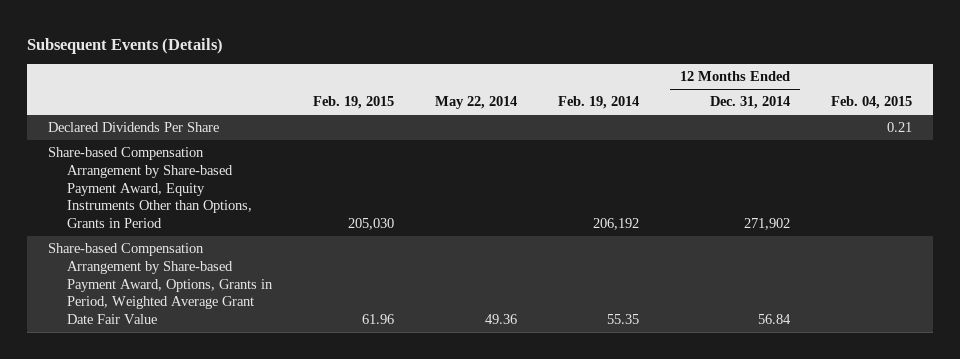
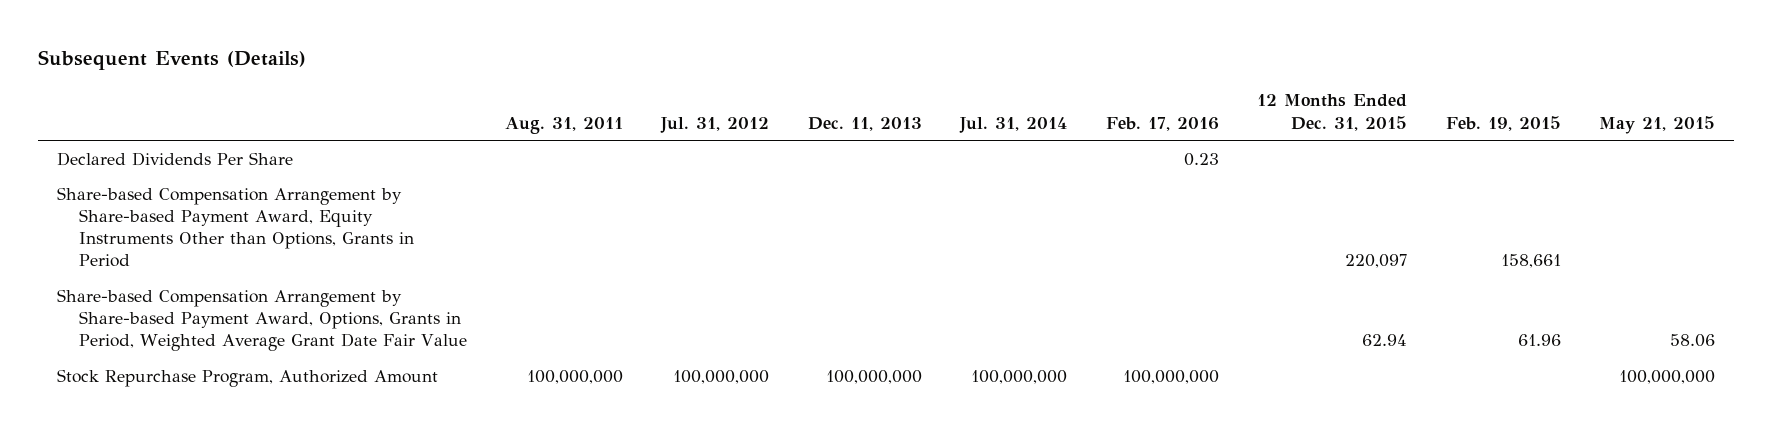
- | Feb. 19, 2015 | May 22, 2014 | Feb. 19, 2014 | 12 Months Ended Dec. 31, 2014 | Feb. 04, 2015
+ | Aug. 31, 2011 | Jul. 31, 2012 | Dec. 11, 2013 | Jul. 31, 2014 | Feb. 17, 2016 | 12 Months Ended Dec. 31, 2015 | Feb. 19, 2015 | May 21, 2015
- Share-based Compensation Arrangement by Share-based Payment Award, Equity Instruments Other than Options, Grants in Period | 205,030 | | 206,192 | 271,902 |
+ Share-based Compensation Arrangement by Share-based Payment Award, Equity Instruments Other than Options, Grants in Period | | | | | | 220,097 | 158,661 |
+ Stock Repurchase Program, Authorized Amount | 100,000,000 | 100,000,000 | 100,000,000 | 100,000,000 | 100,000,000 | | | 100,000,000

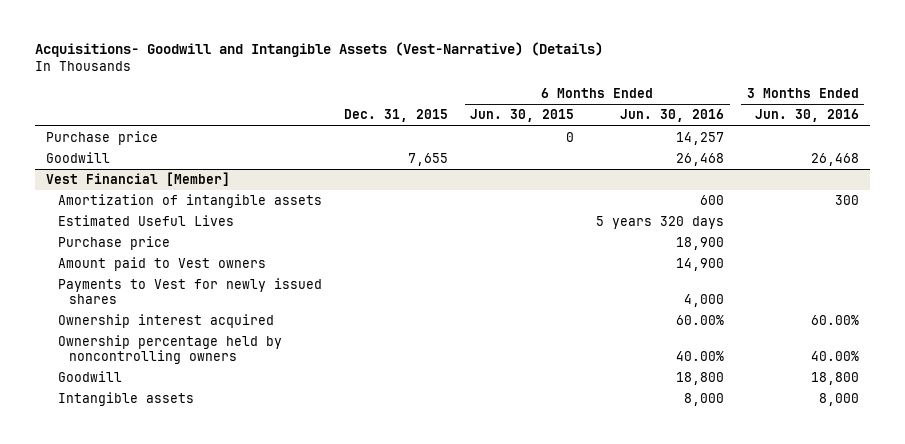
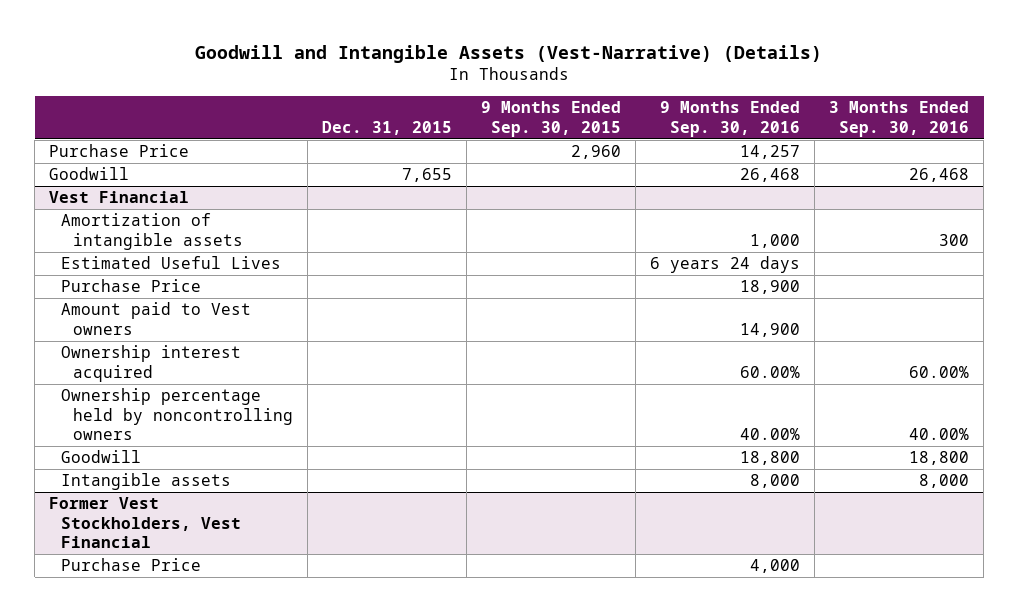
- Acquisitions- Goodwill and Intangible Assets (Vest-Narrative) (Details)
+ Goodwill and Intangible Assets (Vest-Narrative) (Details)
- | Dec. 31, 2015 | 6 Months Ended Jun. 30, 2015 | 6 Months Ended Jun. 30, 2016 | 3 Months Ended Jun. 30, 2016
+ | Dec. 31, 2015 | 9 Months Ended Sep. 30, 2015 | 9 Months Ended Sep. 30, 2016 | 3 Months Ended Sep. 30, 2016
- Purchase price | | 0 | 14,257 |
+ Purchase Price | | 2,960 | 14,257 |
- Vest Financial [Member]
+ Vest Financial
- Purchase price | | | 18,900 |
+ Purchase Price | | | 18,900 |
- Payments to Vest for newly issued shares | | | 4,000 |
+ Former Vest Stockholders, Vest Financial
+ Purchase Price | | | 4,000 |

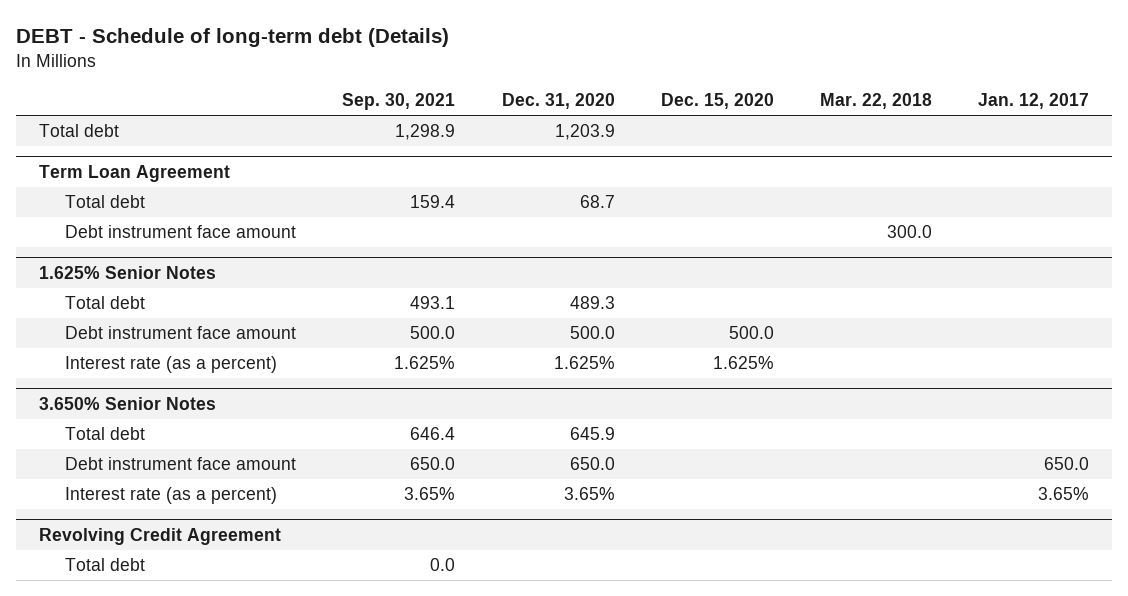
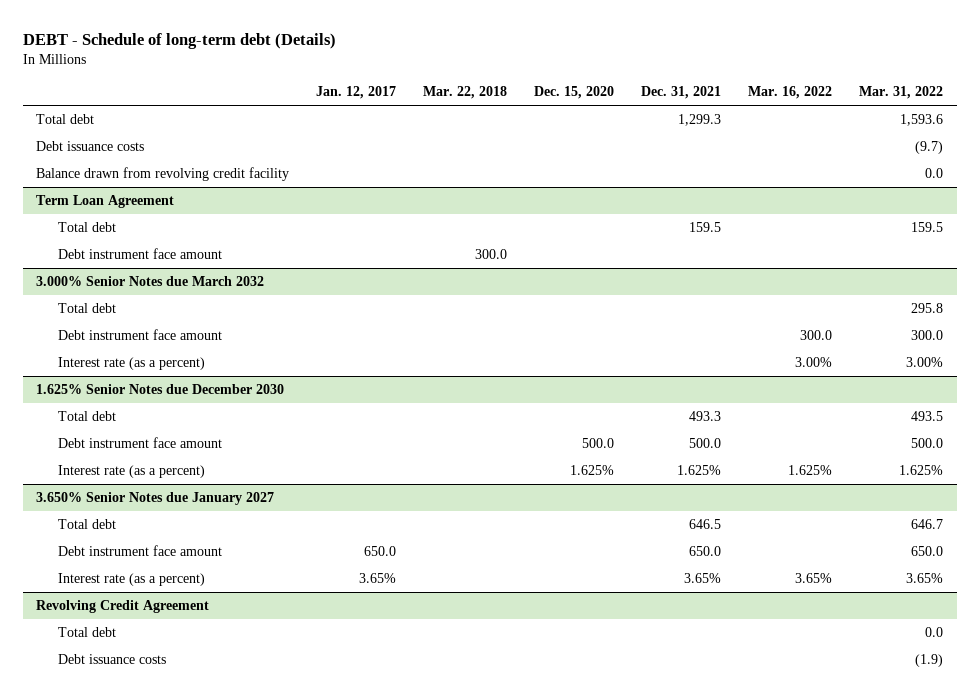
- | Sep. 30, 2021 | Dec. 31, 2020 | Dec. 15, 2020 | Mar. 22, 2018 | Jan. 12, 2017
+ | Jan. 12, 2017 | Mar. 22, 2018 | Dec. 15, 2020 | Dec. 31, 2021 | Mar. 16, 2022 | Mar. 31, 2022
+ Debt issuance costs | | | | | | (9.7)
+ Balance drawn from revolving credit facility | | | | | | 0.0
- 1.625% Senior Notes
+ 3.000% Senior Notes due March 2032
+ Total debt | | | | | | 295.8
+ Debt instrument face amount | | | | | 300.0 | 300.0
+ Interest rate (as a percent) | | | | | 3.00% | 3.00%
+ 1.625% Senior Notes due December 2030
- 3.650% Senior Notes
+ 3.650% Senior Notes due January 2027
@ Revolving Credit Agreement
+ Debt issuance costs | | | | | | (1.9)

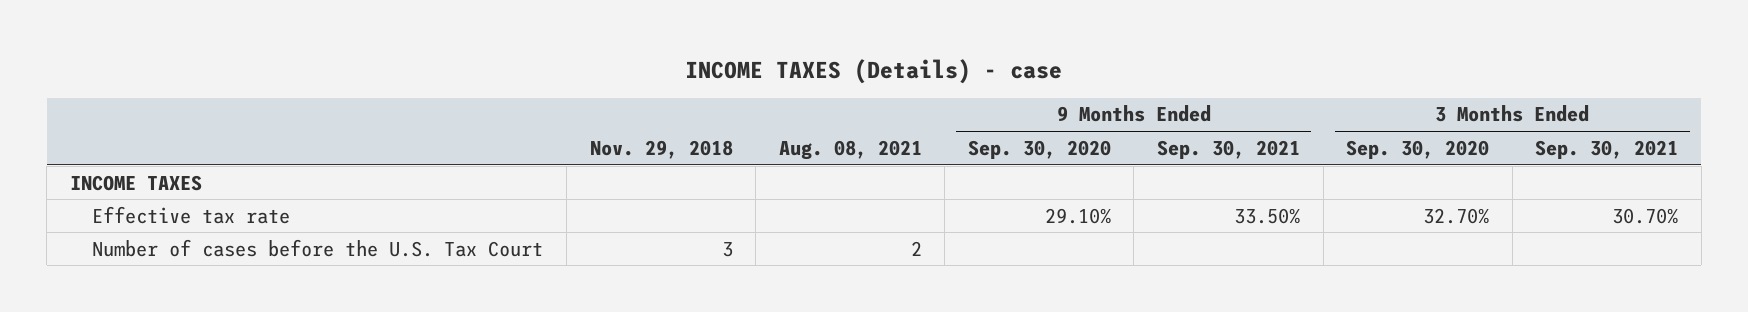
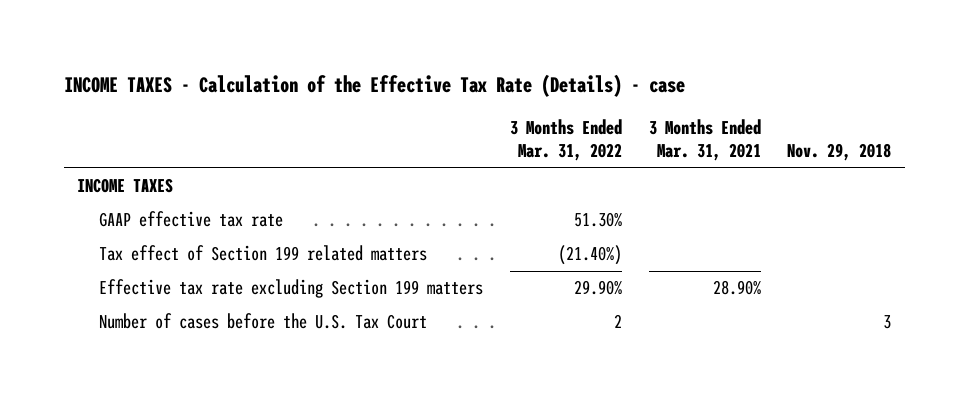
- INCOME TAXES (Details) - case
+ INCOME TAXES - Calculation of the Effective Tax Rate (Details) - case
- | Nov. 29, 2018 | Aug. 08, 2021 | 9 Months Ended Sep. 30, 2020 | 9 Months Ended Sep. 30, 2021 | 3 Months Ended Sep. 30, 2020 | 3 Months Ended Sep. 30, 2021
+ | 3 Months Ended Mar. 31, 2022 | 3 Months Ended Mar. 31, 2021 | Nov. 29, 2018
- Effective tax rate | | | 29.10% | 33.50% | 32.70% | 30.70%
+ GAAP effective tax rate | 51.30% | |
+ Tax effect of Section 199 related matters | (21.40%) | |
+ Effective tax rate excluding Section 199 matters | 29.90% | 28.90% |

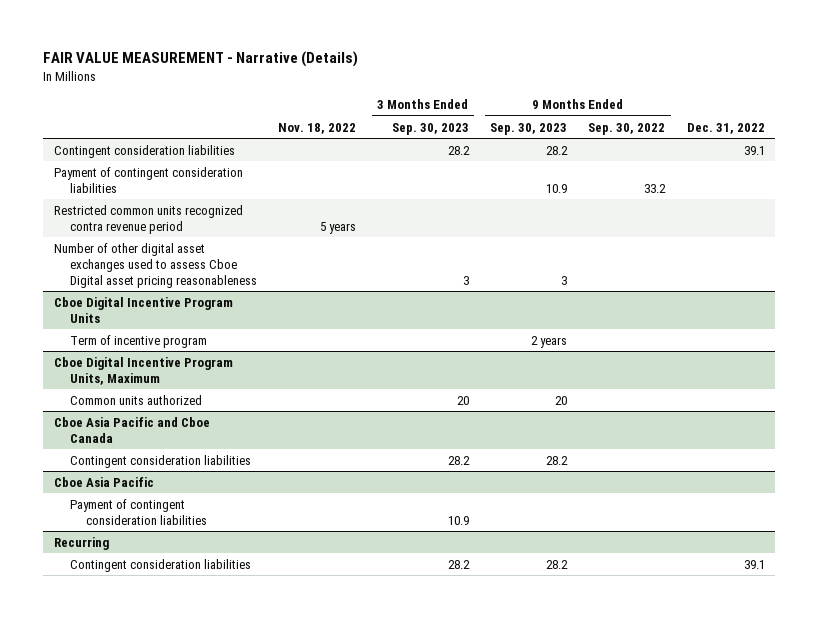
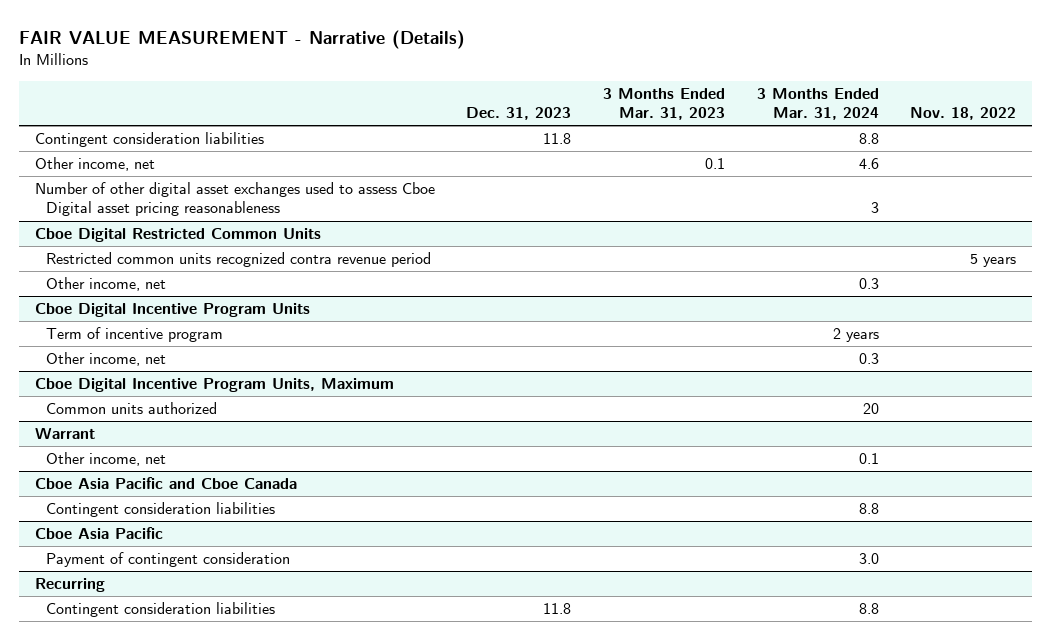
- | Nov. 18, 2022 | 3 Months Ended Sep. 30, 2023 | 9 Months Ended Sep. 30, 2023 | 9 Months Ended Sep. 30, 2022 | Dec. 31, 2022
+ | Dec. 31, 2023 | 3 Months Ended Mar. 31, 2023 | 3 Months Ended Mar. 31, 2024 | Nov. 18, 2022
- Payment of contingent consideration liabilities | | | 10.9 | 33.2 |
- Restricted common units recognized contra revenue period | 5 years | | | |
+ Other income, net | | 0.1 | 4.6 |
+ Cboe Digital Restricted Common Units
+ Restricted common units recognized contra revenue period | | | | 5 years
+ Other income, net | | | 0.3 |
@ Cboe Digital Incentive Program Units
+ Other income, net | | | 0.3 |
+ Warrant
+ Other income, net | | | 0.1 |
@ Cboe Asia Pacific
- Payment of contingent consideration liabilities | | 10.9 | | |
+ Payment of contingent consideration | | | 3.0 |

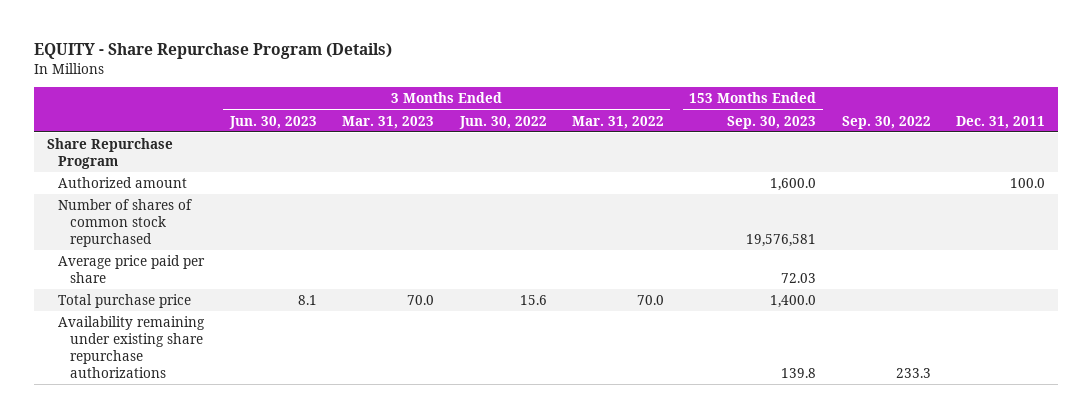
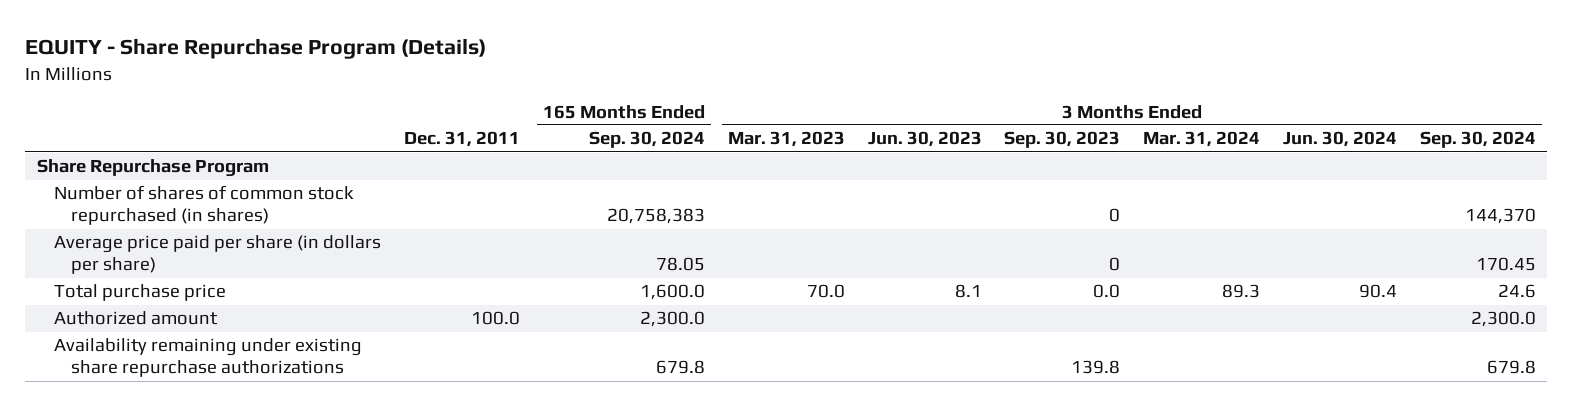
- | 3 Months Ended Jun. 30, 2023 | 3 Months Ended Mar. 31, 2023 | 3 Months Ended Jun. 30, 2022 | 3 Months Ended Mar. 31, 2022 | 153 Months Ended Sep. 30, 2023 | Sep. 30, 2022 | Dec. 31, 2011
+ | Dec. 31, 2011 | 165 Months Ended Sep. 30, 2024 | 3 Months Ended Mar. 31, 2023 | 3 Months Ended Jun. 30, 2023 | 3 Months Ended Sep. 30, 2023 | 3 Months Ended Mar. 31, 2024 | 3 Months Ended Jun. 30, 2024 | 3 Months Ended Sep. 30, 2024
- Number of shares of common stock repurchased | | | | | 19,576,581 | |
- Average price paid per share | | | | | 72.03 | |
+ Number of shares of common stock repurchased (in shares) | | 20,758,383 | | | 0 | | | 144,370
+ Average price paid per share (in dollars per share) | | 78.05 | | | 0 | | | 170.45
moved down: Authorized amount | 100.0 | 2,300.0 | | | | | | 2,300.0

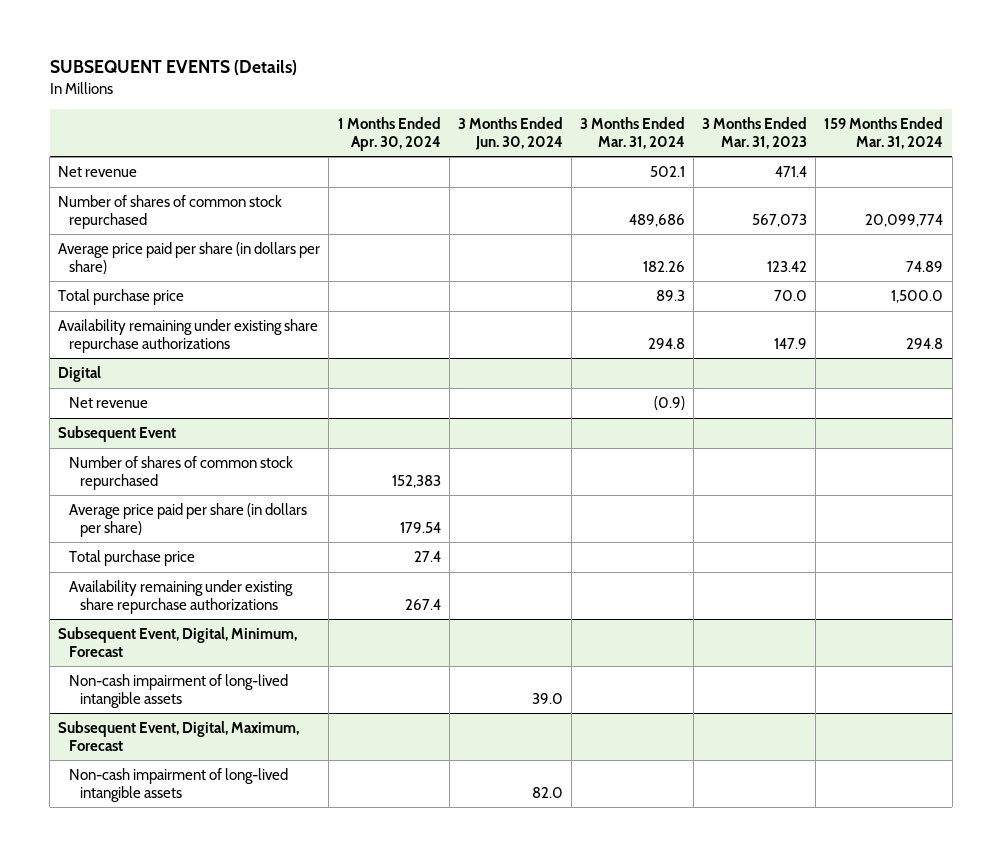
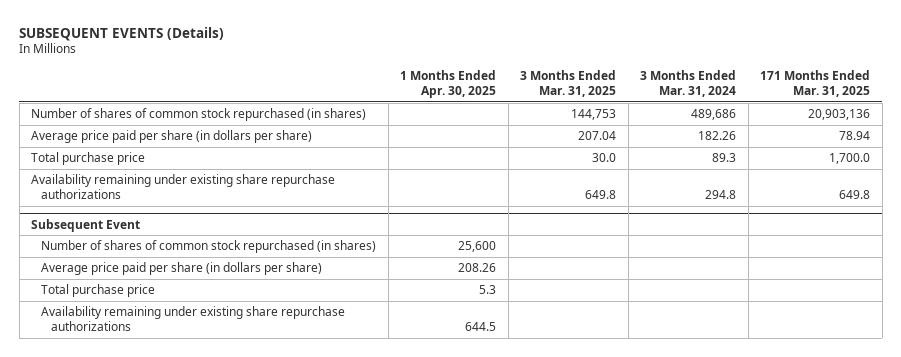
- | 1 Months Ended Apr. 30, 2024 | 3 Months Ended Jun. 30, 2024 | 3 Months Ended Mar. 31, 2024 | 3 Months Ended Mar. 31, 2023 | 159 Months Ended Mar. 31, 2024
+ | 1 Months Ended Apr. 30, 2025 | 3 Months Ended Mar. 31, 2025 | 3 Months Ended Mar. 31, 2024 | 171 Months Ended Mar. 31, 2025
- Net revenue | | | 502.1 | 471.4 |
- Number of shares of common stock repurchased | | | 489,686 | 567,073 | 20,099,774
+ Number of shares of common stock repurchased (in shares) | | 144,753 | 489,686 | 20,903,136
- Digital
- Net revenue | | | (0.9) | |
@ Subsequent Event
- Number of shares of common stock repurchased | 152,383 | | | |
+ Number of shares of common stock repurchased (in shares) | 25,600 | | |
- Subsequent Event, Digital, Minimum, Forecast
- Non-cash impairment of long-lived intangible assets | | 39.0 | | |
- Subsequent Event, Digital, Maximum, Forecast
- Non-cash impairment of long-lived intangible assets | | 82.0 | | |

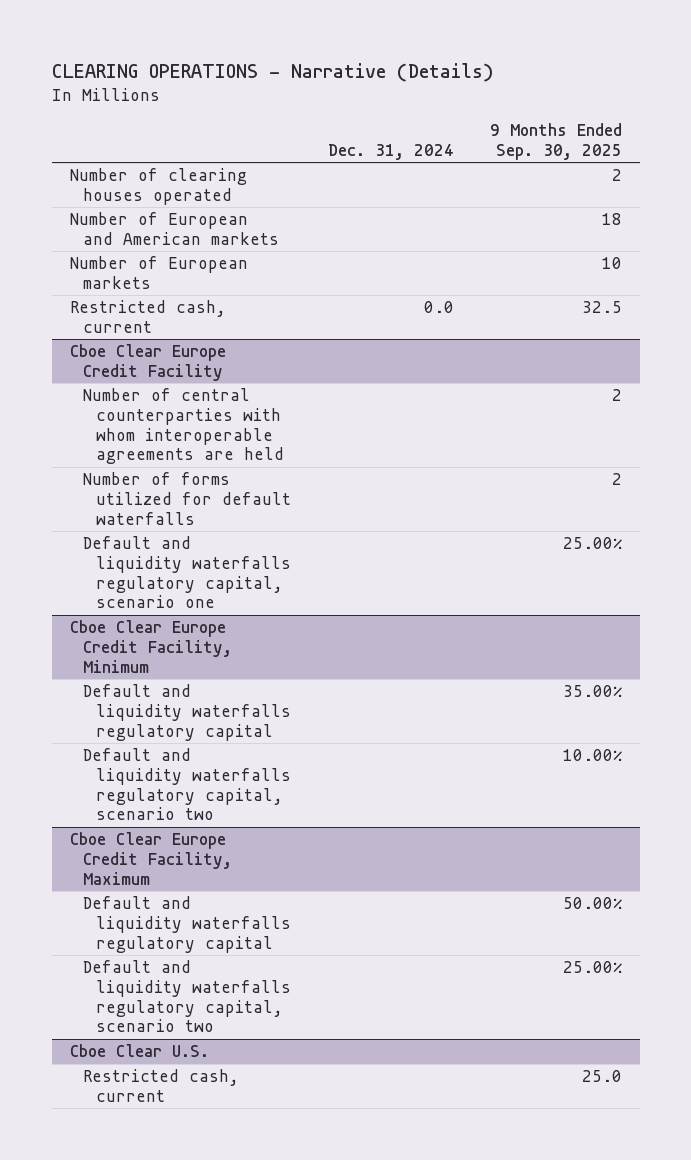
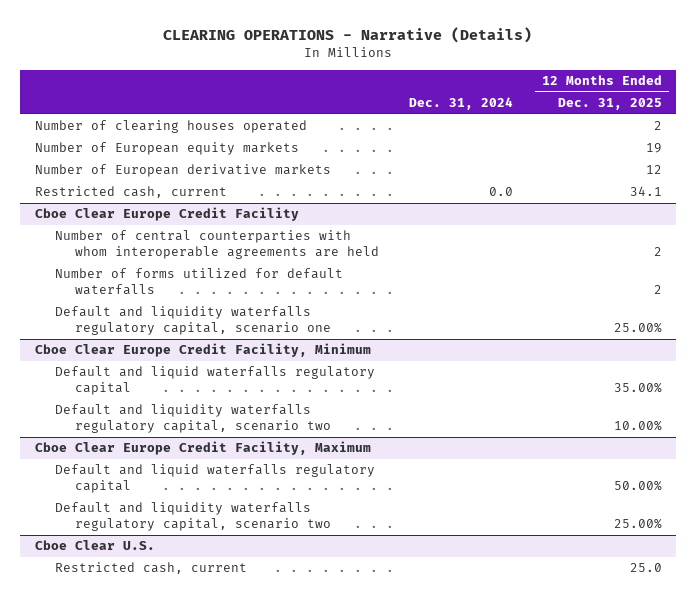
- | Dec. 31, 2024 | 9 Months Ended Sep. 30, 2025
+ | Dec. 31, 2024 | 12 Months Ended Dec. 31, 2025
- Number of European and American markets | | 18
- Number of European markets | | 10
+ Number of European equity markets | | 19
+ Number of European derivative markets | | 12
@ Cboe Clear Europe Credit Facility, Minimum
- Default and liquidity waterfalls regulatory capital | | 35.00%
+ Default and liquid waterfalls regulatory capital | | 35.00%
@ Cboe Clear Europe Credit Facility, Maximum
- Default and liquidity waterfalls regulatory capital | | 50.00%
+ Default and liquid waterfalls regulatory capital | | 50.00%

